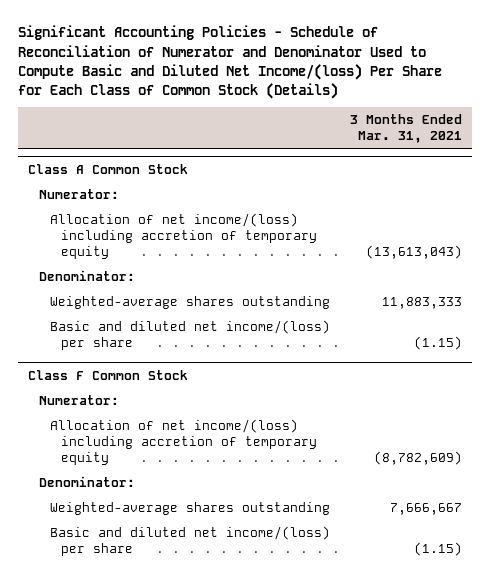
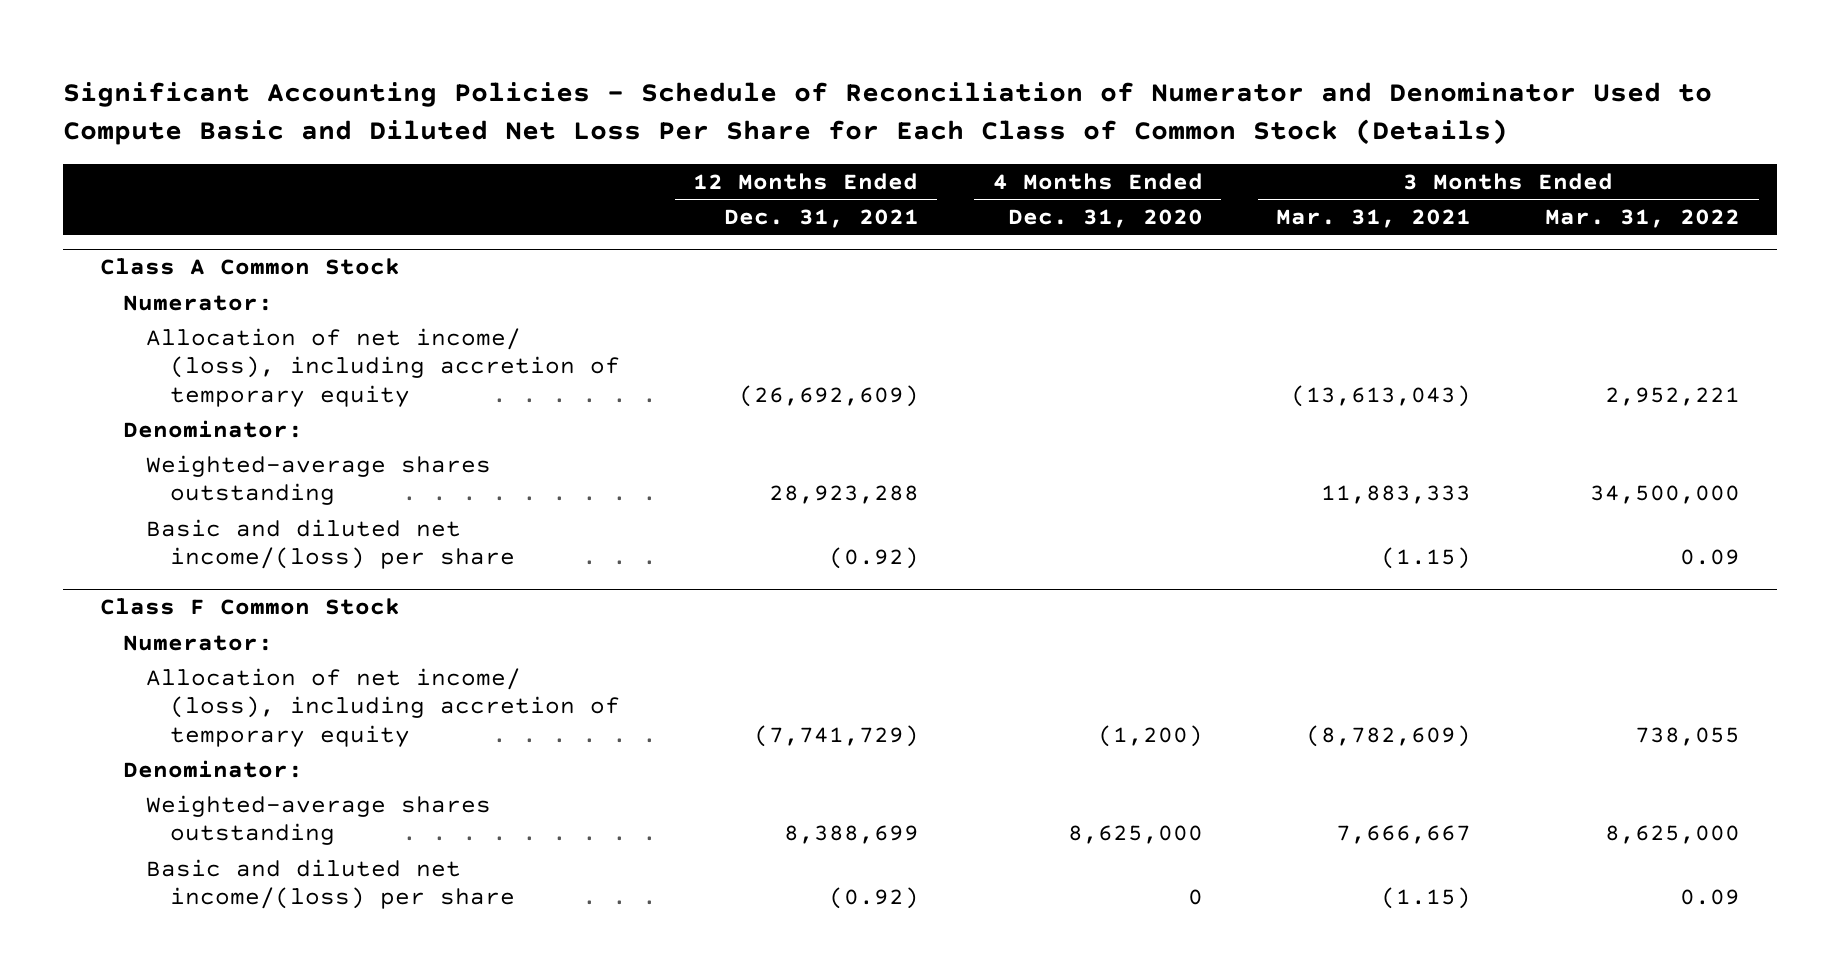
- Significant Accounting Policies - Schedule of Reconciliation of Numerator and Denominator Used to Compute Basic and Diluted Net Income/(loss) Per Share for Each Class of Common Stock (Details)
+ Significant Accounting Policies - Schedule of Reconciliation of Numerator and Denominator Used to Compute Basic and Diluted Net Loss Per Share for Each Class of Common Stock (Details)
- | 3 Months Ended Mar. 31, 2021
+ | 12 Months Ended Dec. 31, 2021 | 4 Months Ended Dec. 31, 2020 | 3 Months Ended Mar. 31, 2021 | 3 Months Ended Mar. 31, 2022
@ Class A Common Stock
- Allocation of net income/(loss) including accretion of temporary equity | (13,613,043)
+ Allocation of net income/ (loss), including accretion of temporary equity | (26,692,609) | | (13,613,043) | 2,952,221
@ Class F Common Stock
- Allocation of net income/(loss) including accretion of temporary equity | (8,782,609)
+ Allocation of net income/ (loss), including accretion of temporary equity | (7,741,729) | (1,200) | (8,782,609) | 738,055

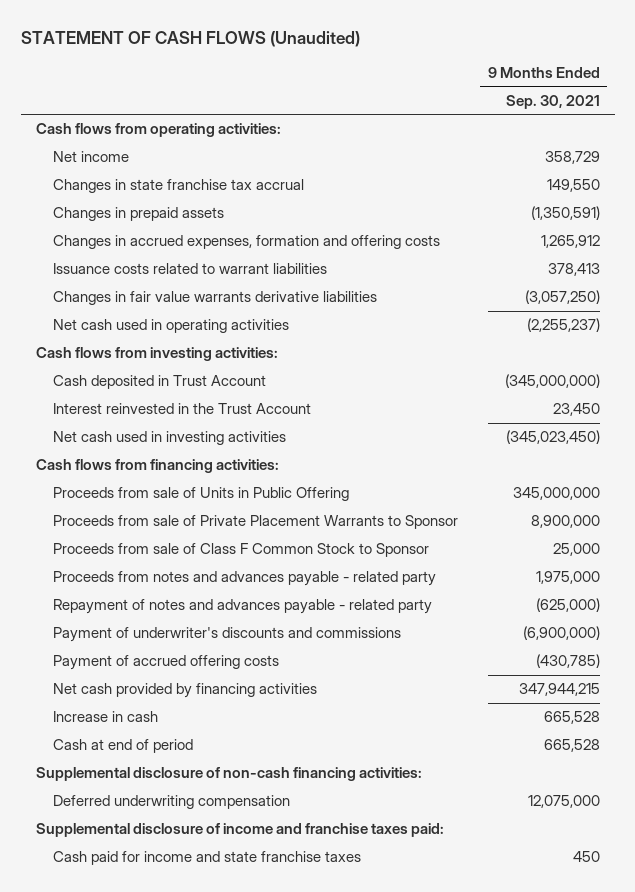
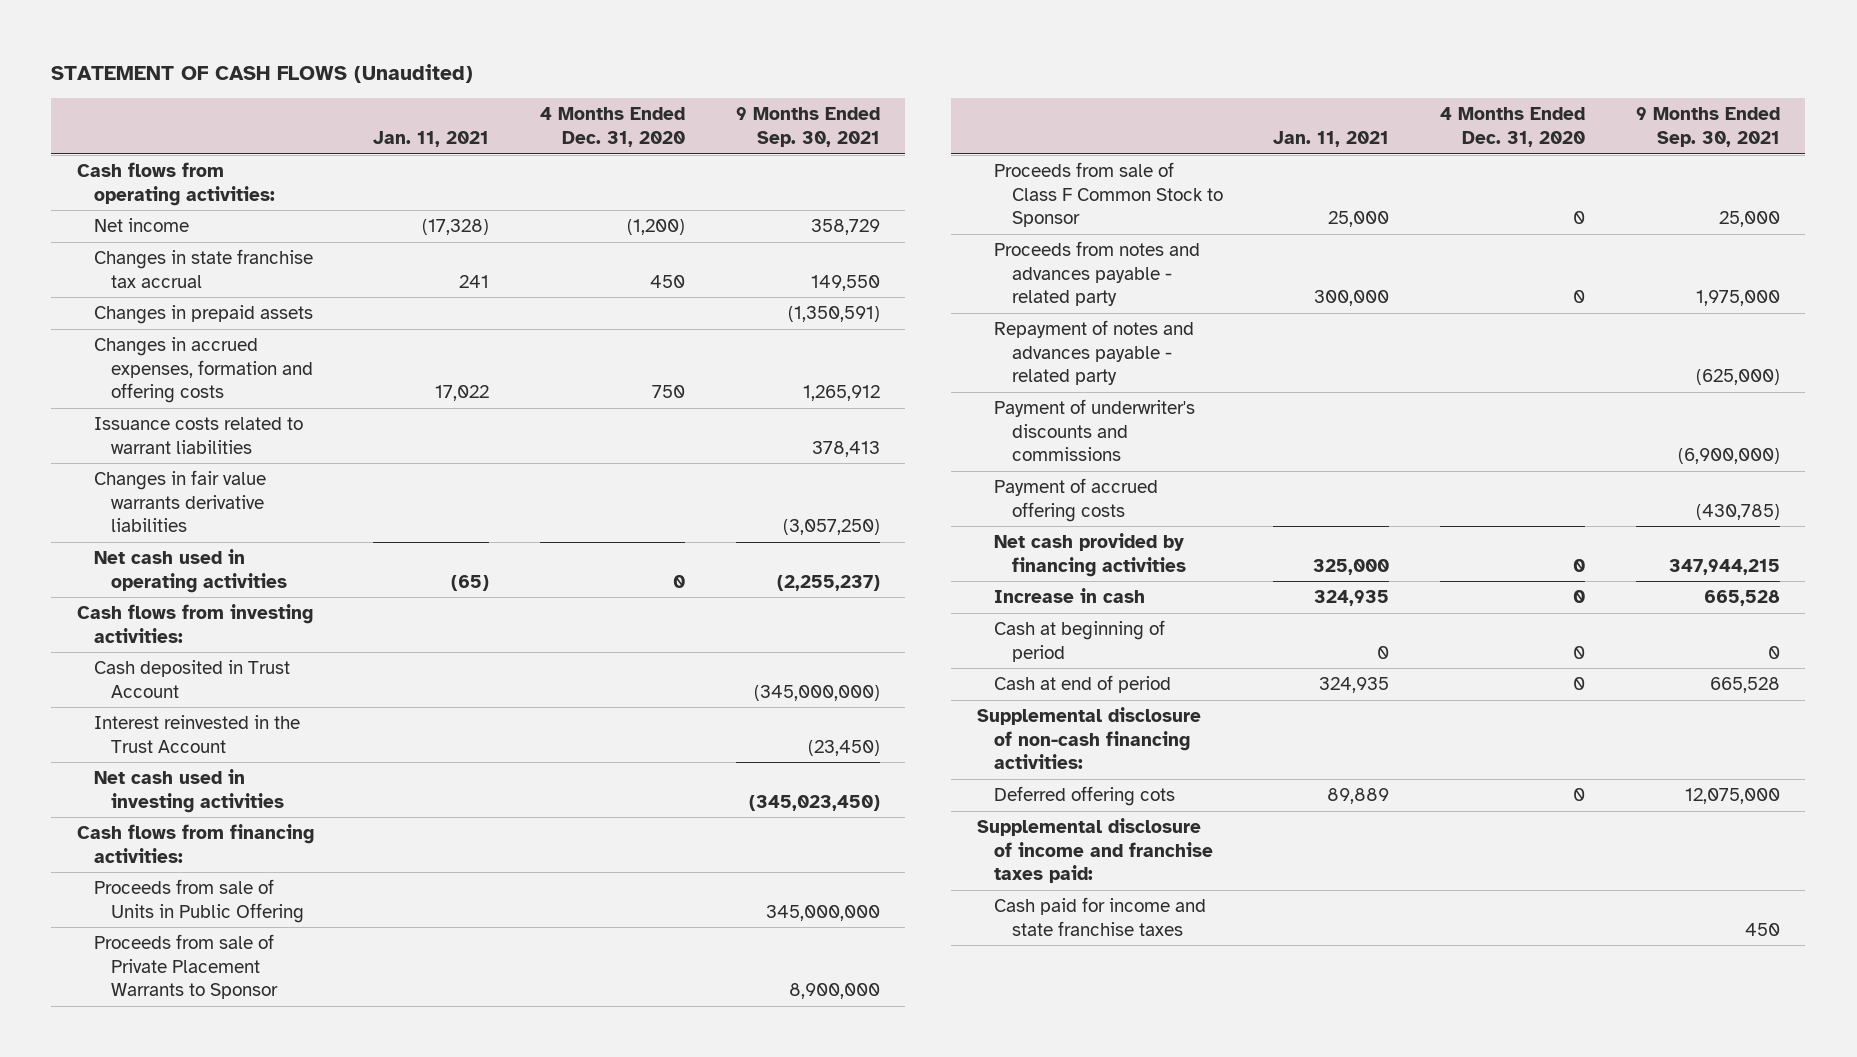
- | 9 Months Ended Sep. 30, 2021
+ | Jan. 11, 2021 | 4 Months Ended Dec. 31, 2020 | 9 Months Ended Sep. 30, 2021
- Interest reinvested in the Trust Account | 23,450
+ Interest reinvested in the Trust Account | | | (23,450)
+ Cash at beginning of period | 0 | 0 | 0
- Deferred underwriting compensation | 12,075,000
+ Deferred offering cots | 89,889 | 0 | 12,075,000

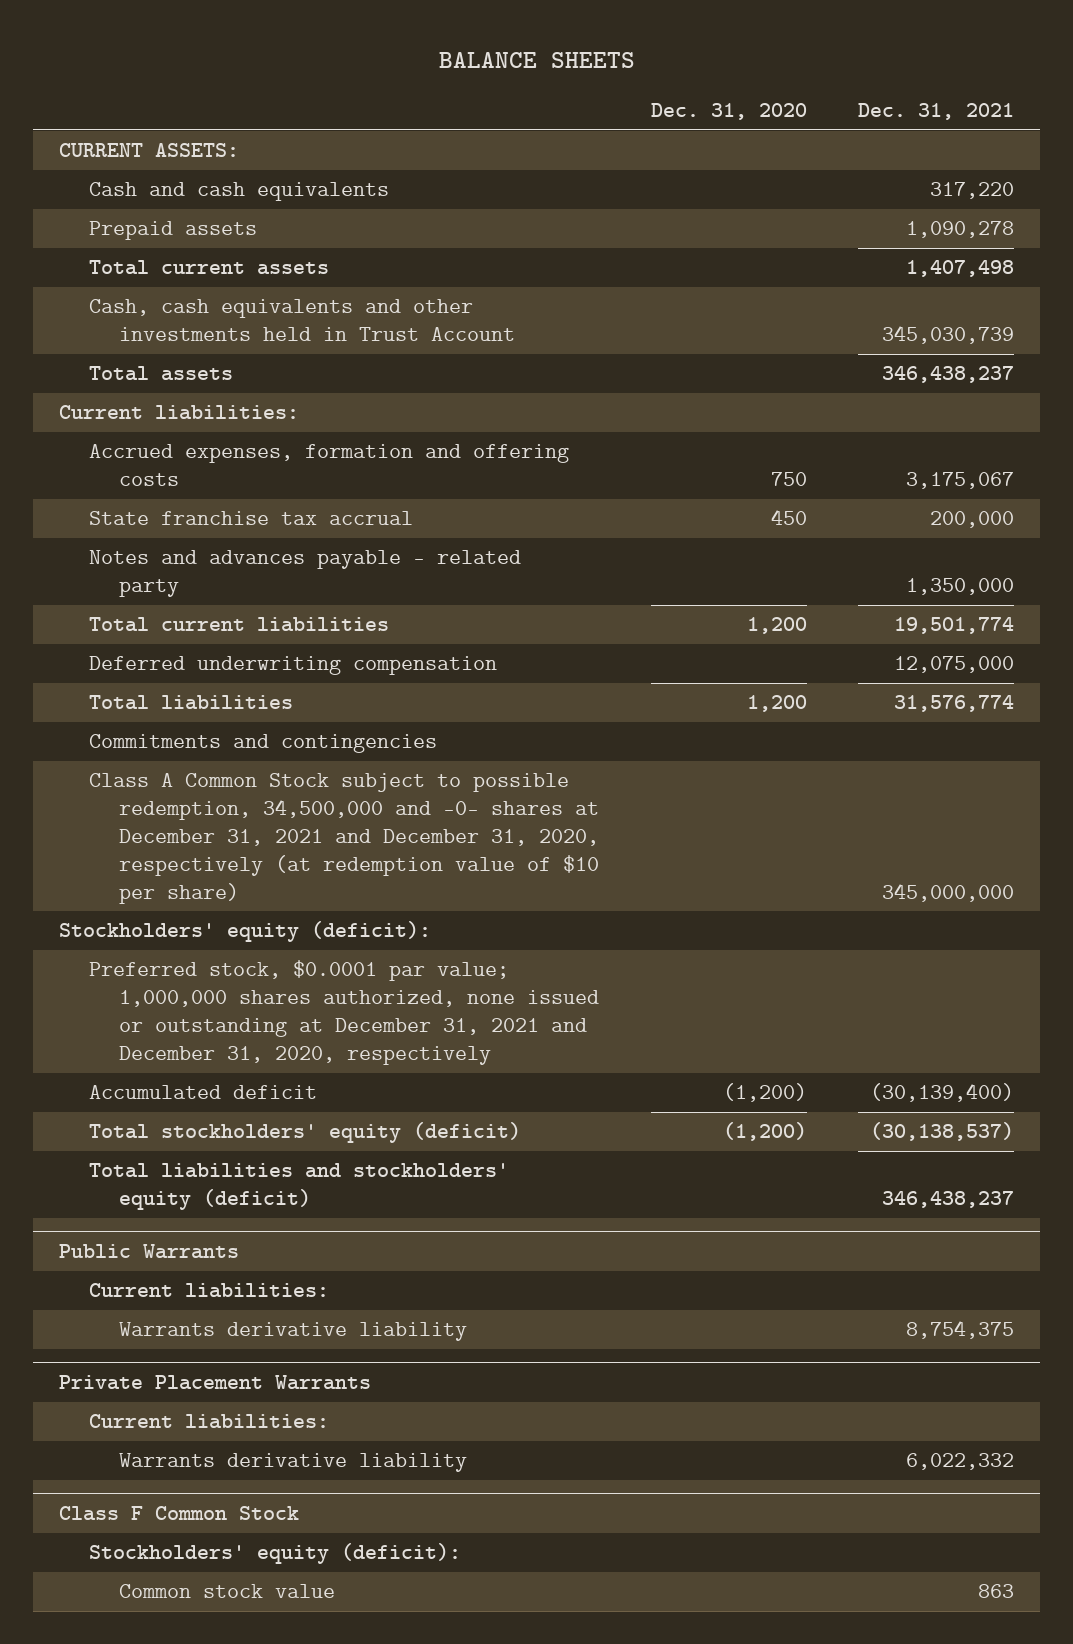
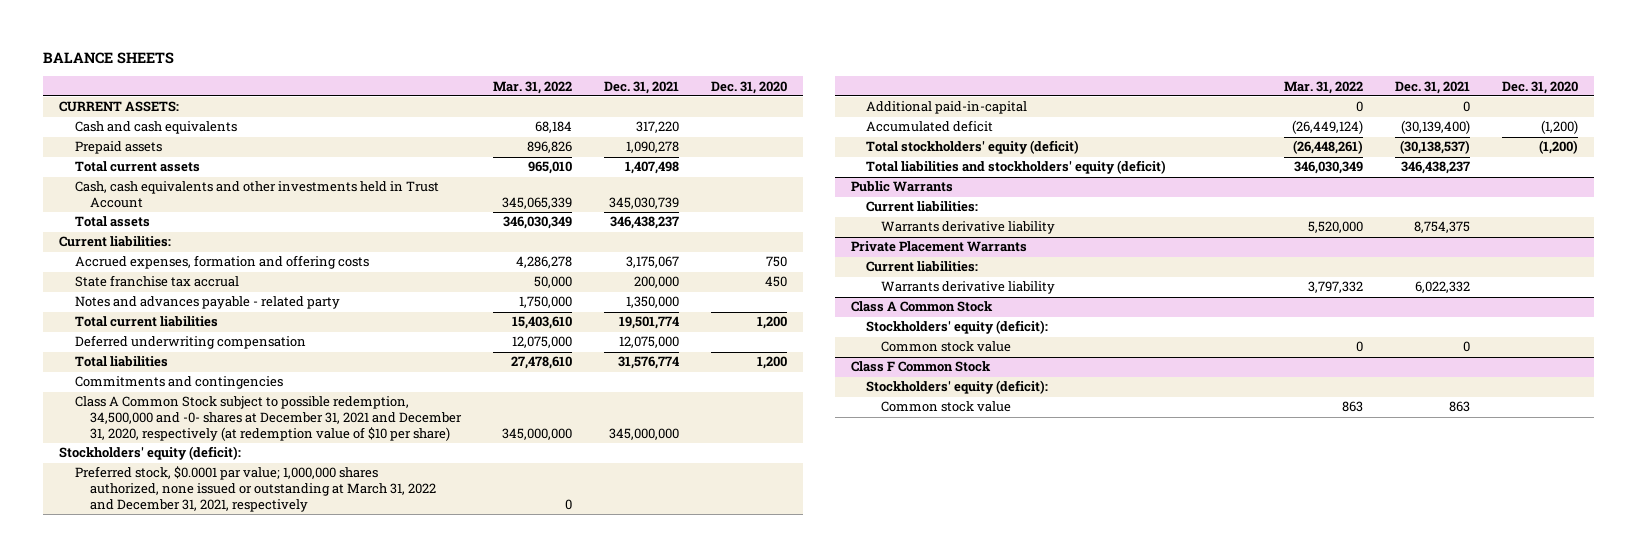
- | Dec. 31, 2020 | Dec. 31, 2021
+ | Mar. 31, 2022 | Dec. 31, 2021 | Dec. 31, 2020
- Preferred stock, $0.0001 par value; 1,000,000 shares authorized, none issued or outstanding at December 31, 2021 and December 31, 2020, respectively
+ Preferred stock, $0.0001 par value; 1,000,000 shares authorized, none issued or outstanding at March 31, 2022 and December 31, 2021, respectively | 0 | |
+ Additional paid-in-capital | 0 | 0 |
+ Class A Common Stock
+ Stockholders' equity (deficit):
+ Common stock value | 0 | 0 |

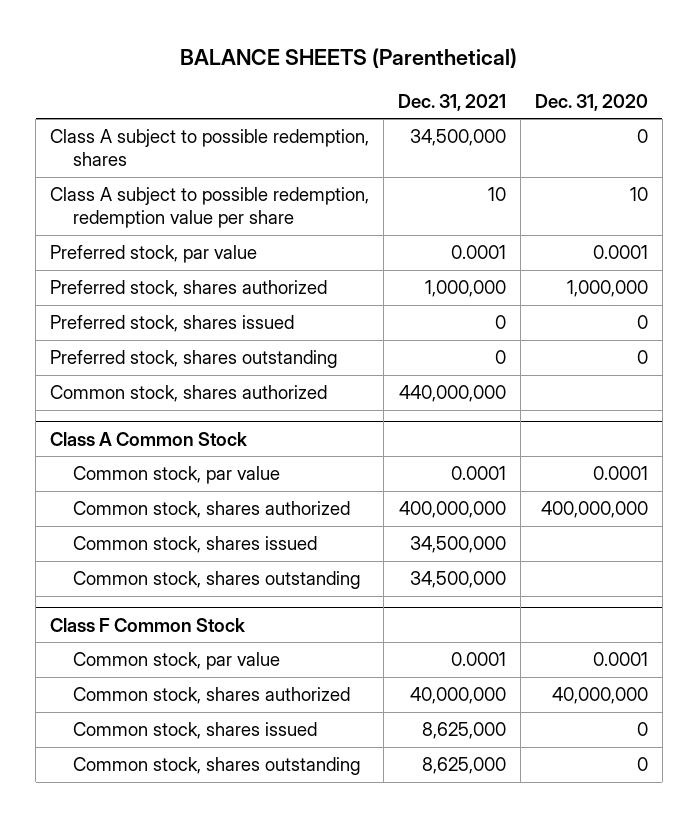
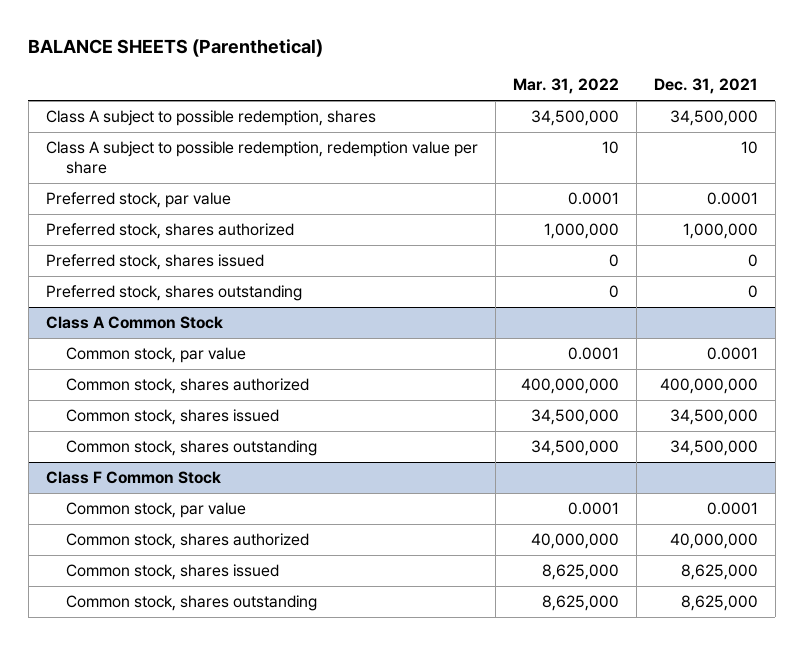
- | Dec. 31, 2021 | Dec. 31, 2020
+ | Mar. 31, 2022 | Dec. 31, 2021
- Common stock, shares authorized | 440,000,000 |

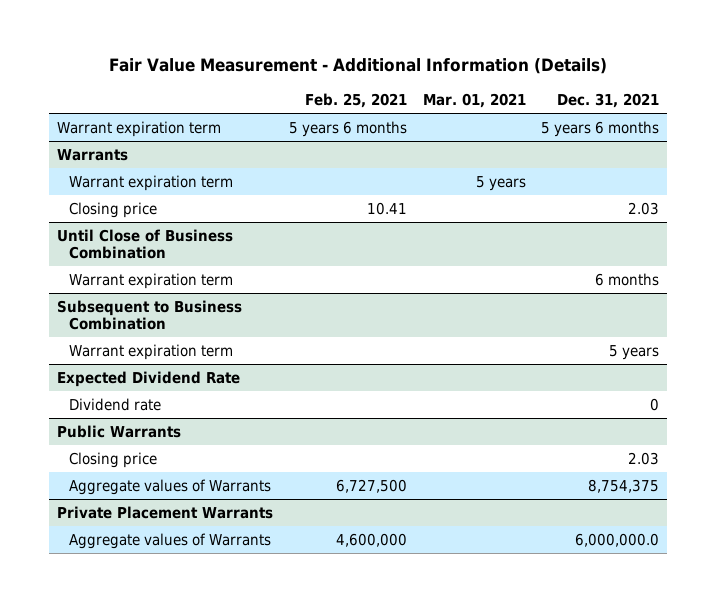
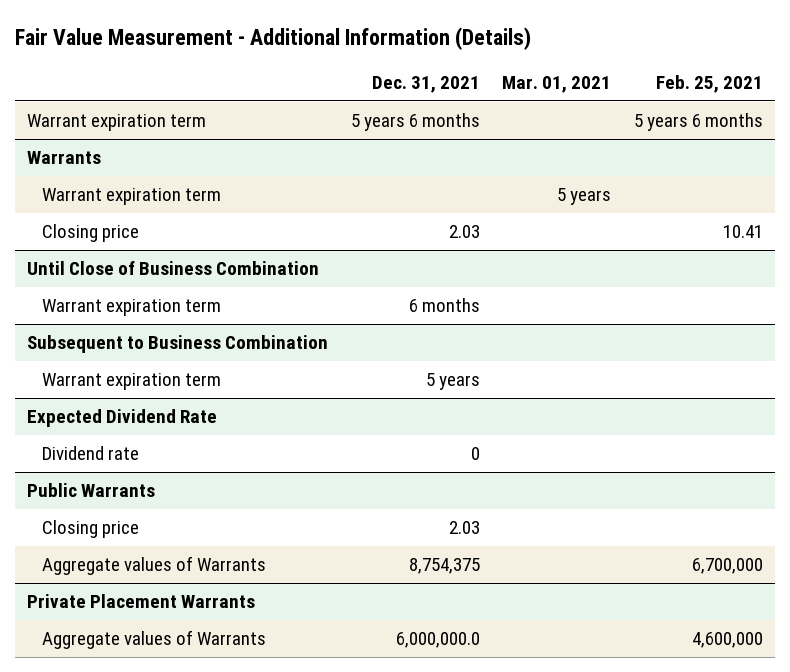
- | Feb. 25, 2021 | Mar. 01, 2021 | Dec. 31, 2021
+ | Dec. 31, 2021 | Mar. 01, 2021 | Feb. 25, 2021
@ Public Warrants
- Aggregate values of Warrants | 6,727,500 | | 8,754,375
+ Aggregate values of Warrants | 8,754,375 | | 6,700,000

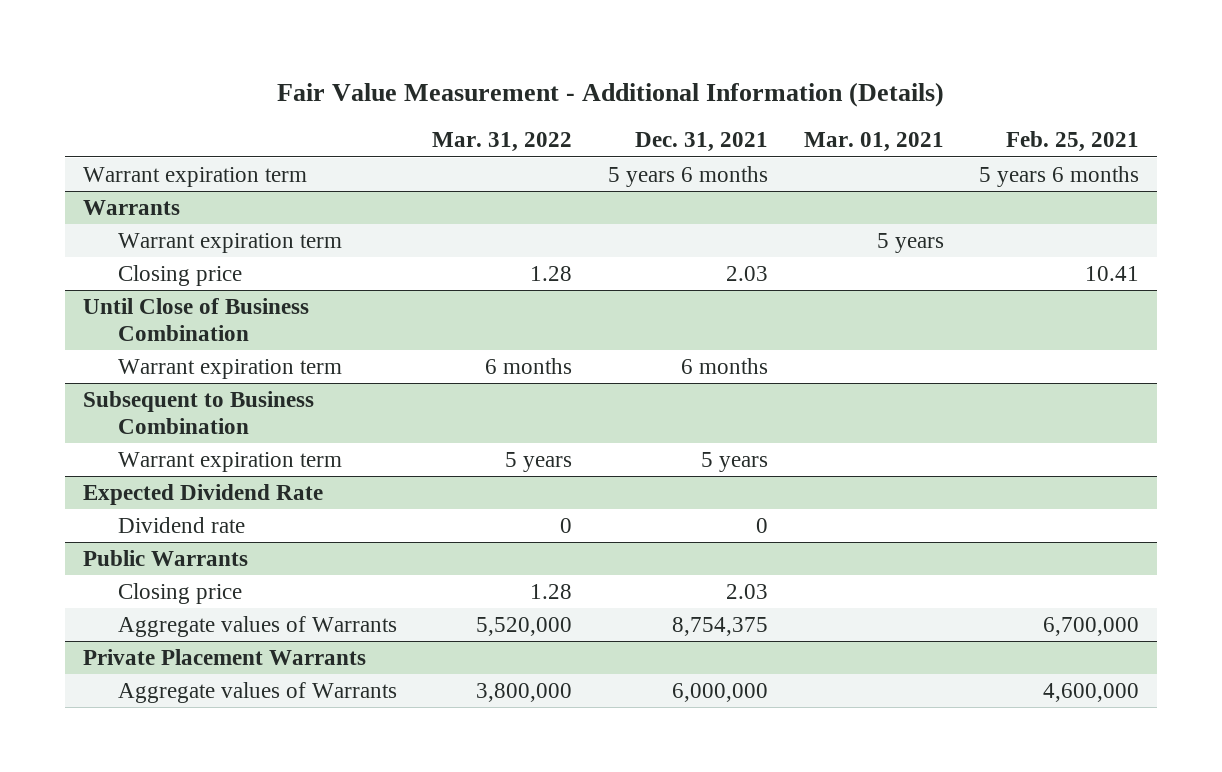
- | Dec. 31, 2021 | Mar. 01, 2021 | Feb. 25, 2021
+ | Mar. 31, 2022 | Dec. 31, 2021 | Mar. 01, 2021 | Feb. 25, 2021
@ Private Placement Warrants
- Aggregate values of Warrants | 6,000,000.0 | | 4,600,000
+ Aggregate values of Warrants | 3,800,000 | 6,000,000 | | 4,600,000

